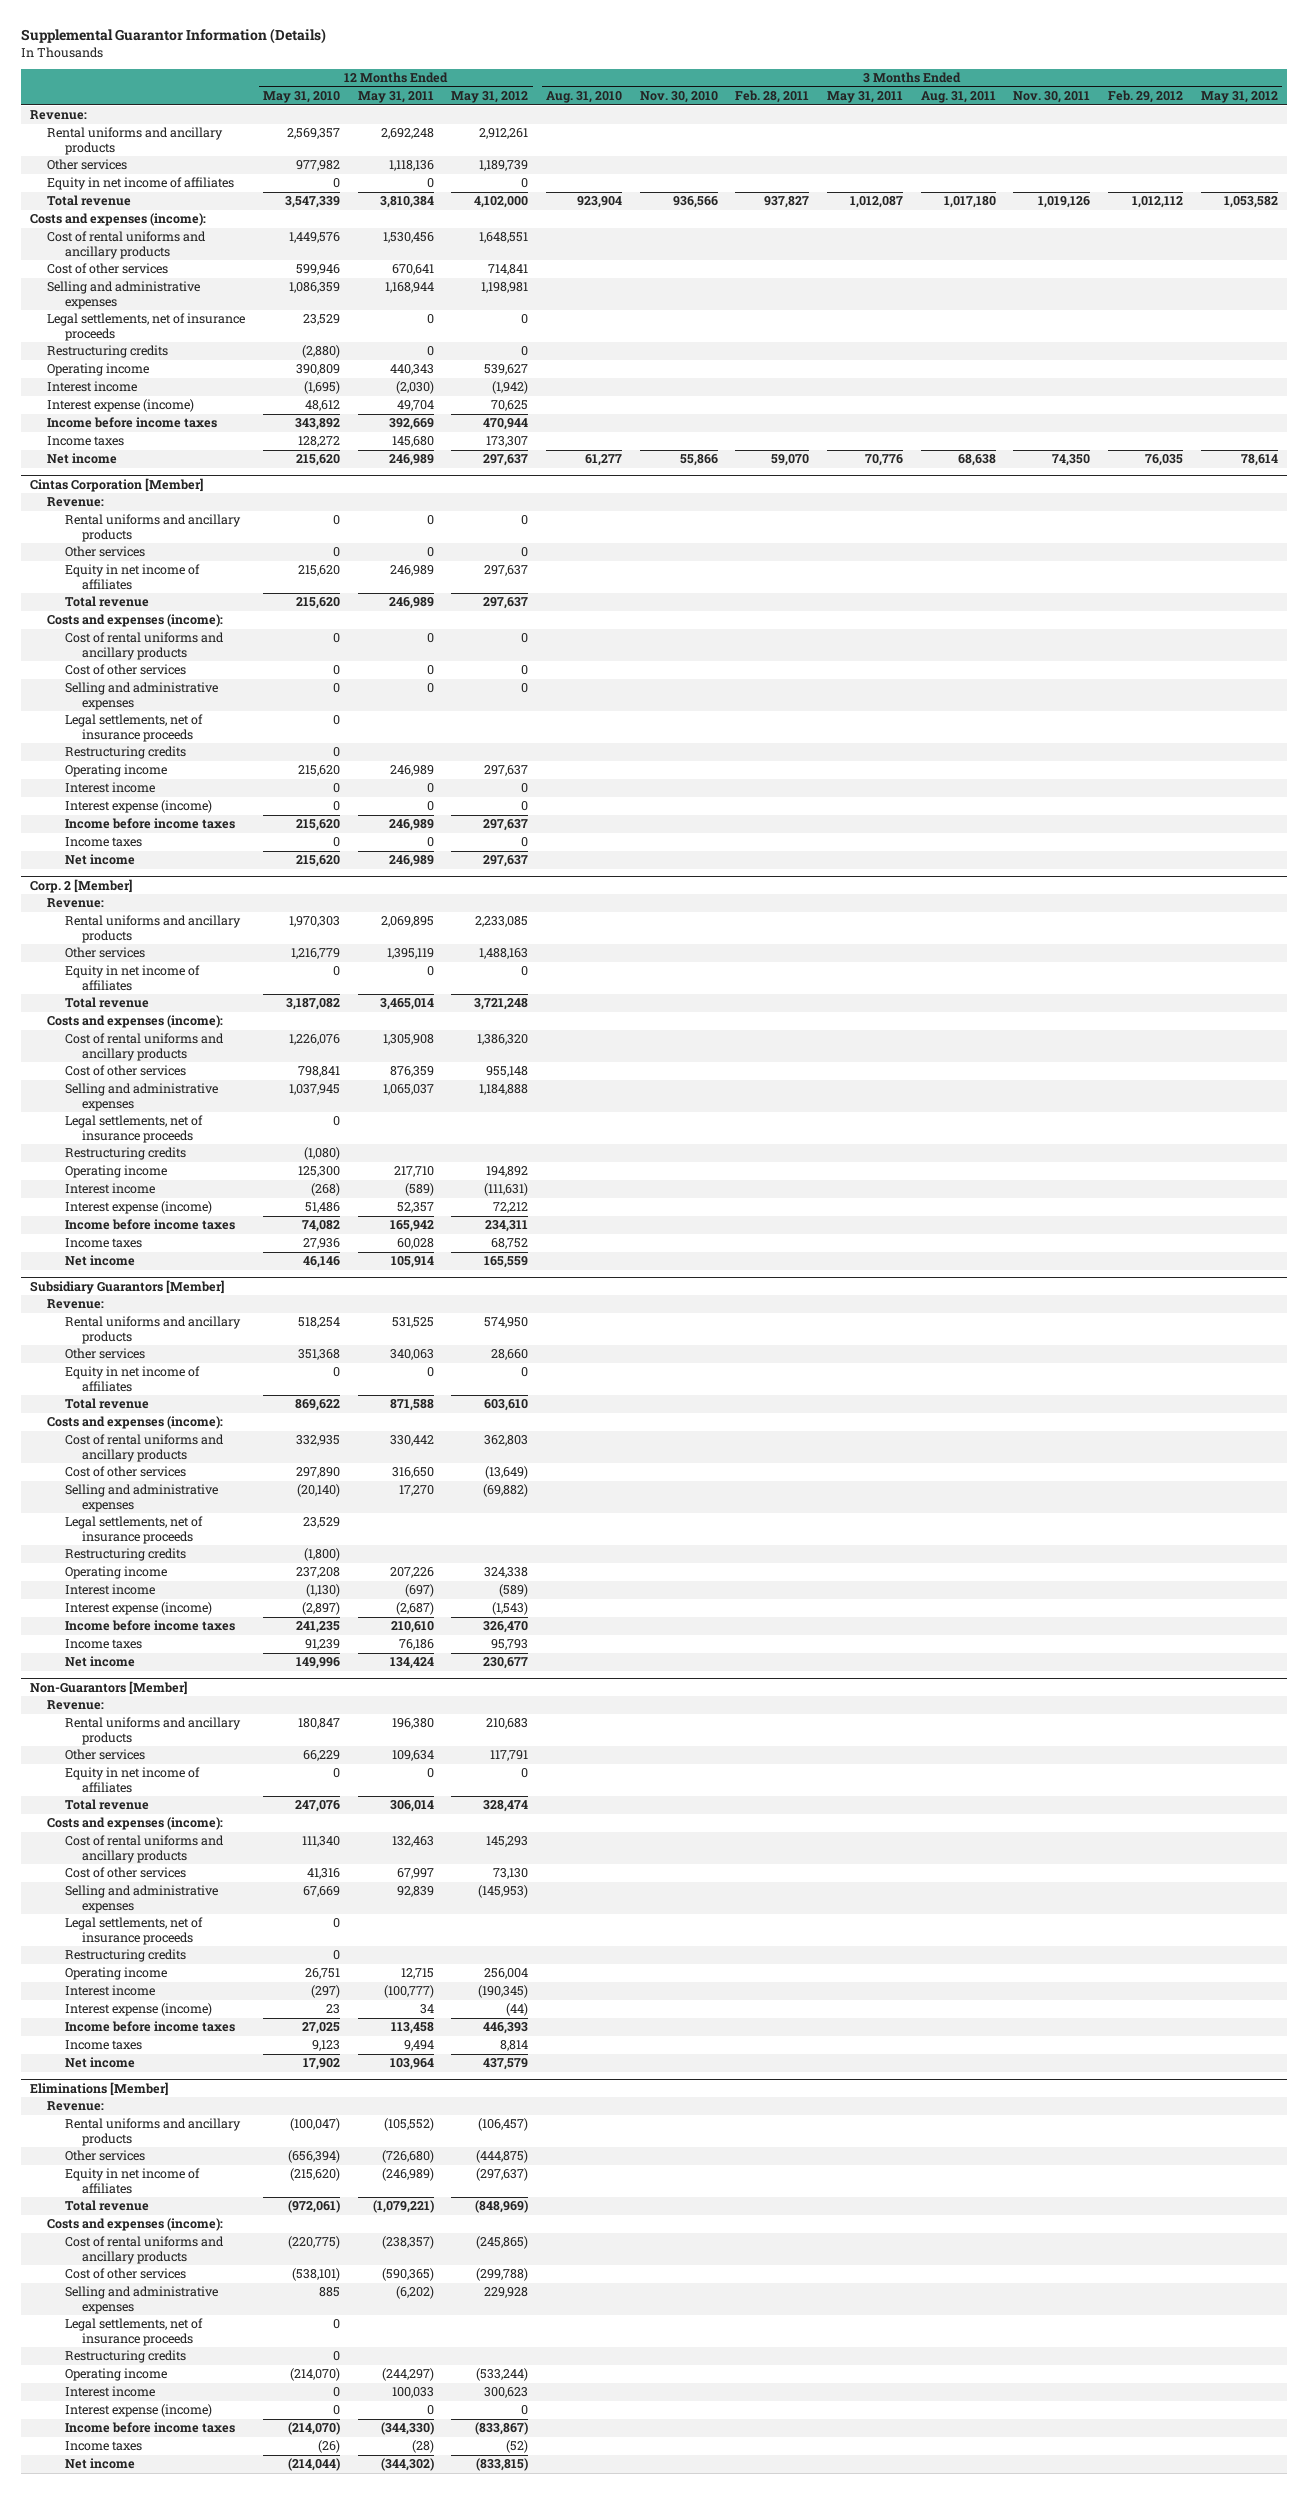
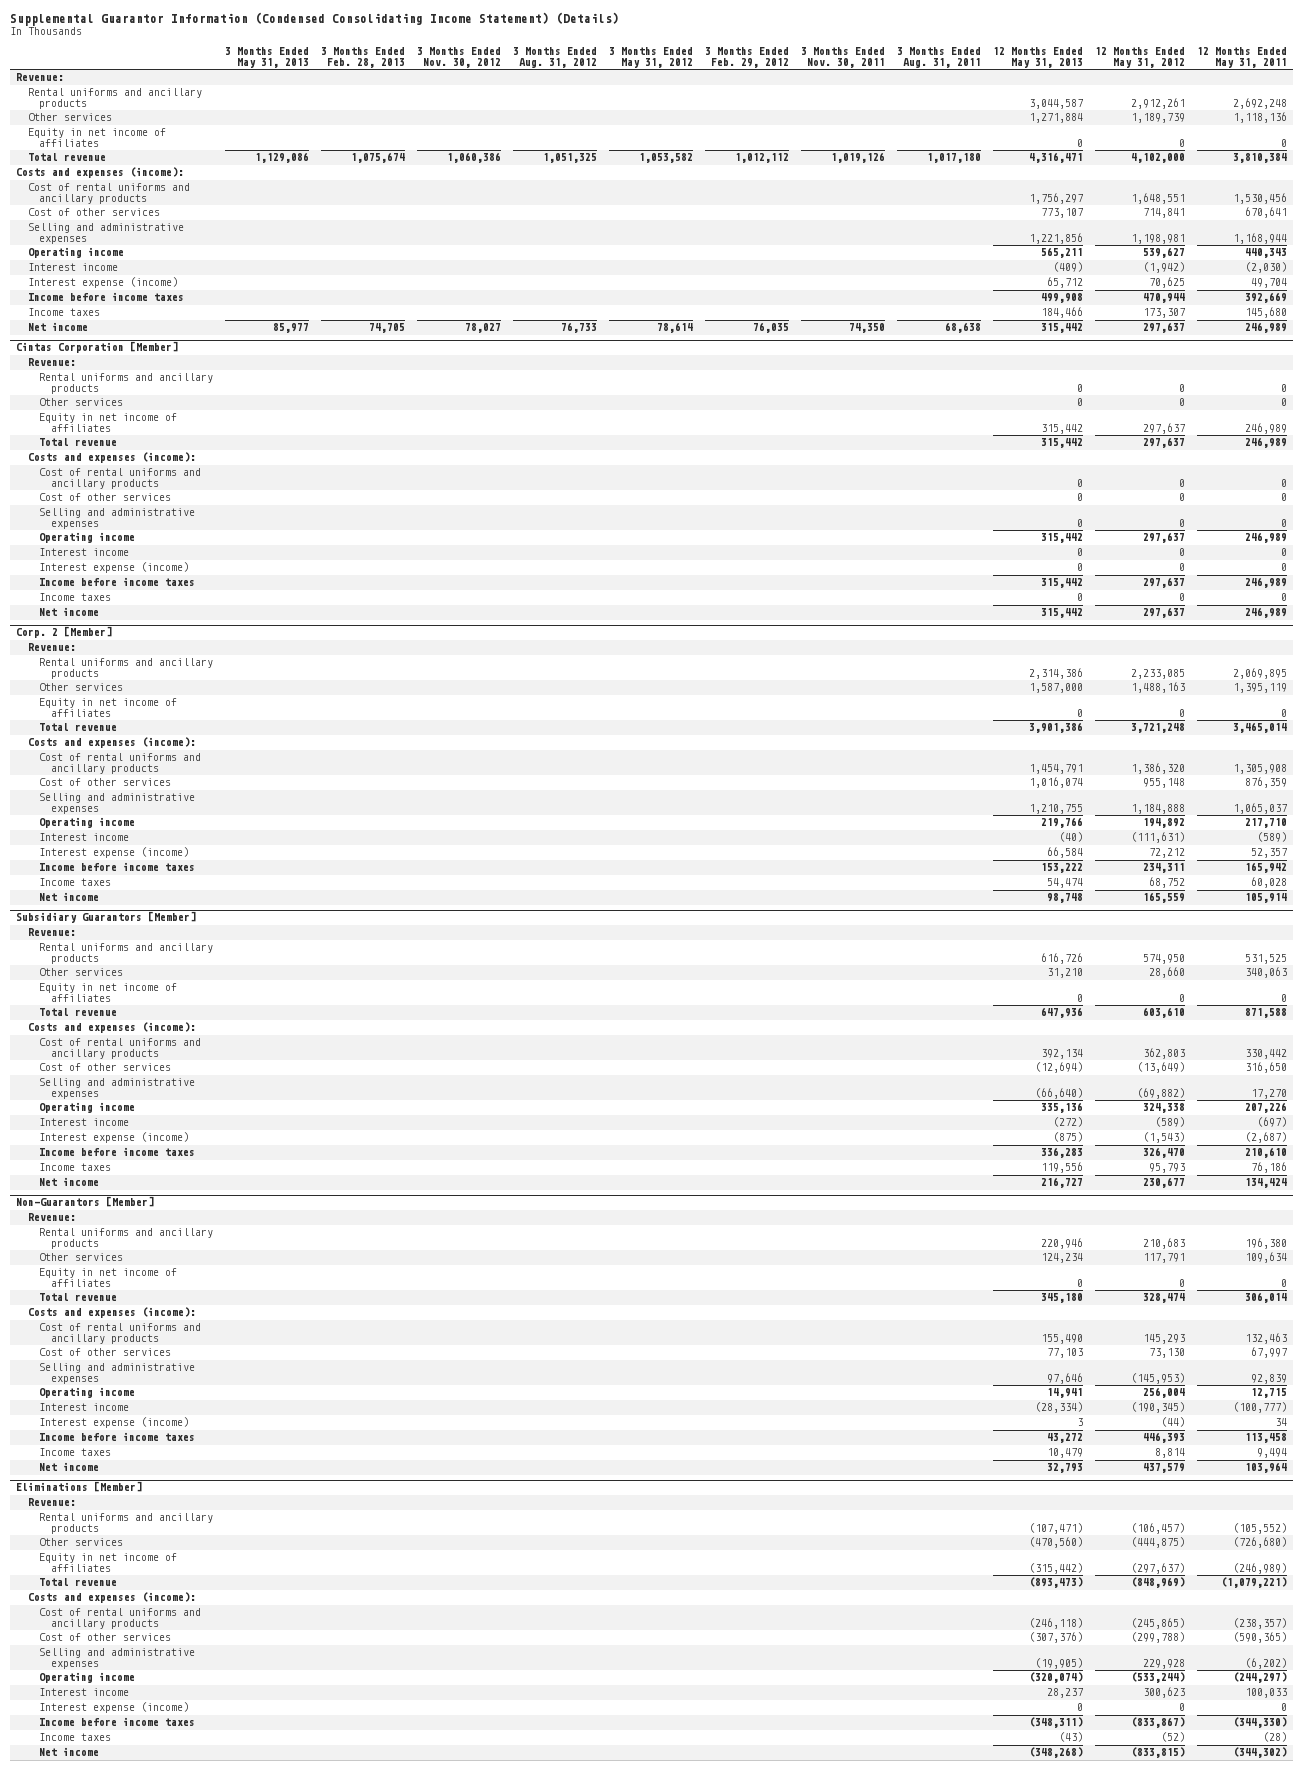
- Supplemental Guarantor Information (Details)
+ Supplemental Guarantor Information (Condensed Consolidating Income Statement) (Details)
- | 12 Months Ended May 31, 2010 | 12 Months Ended May 31, 2011 | 12 Months Ended May 31, 2012 | 3 Months Ended Aug. 31, 2010 | 3 Months Ended Nov. 30, 2010 | 3 Months Ended Feb. 28, 2011 | 3 Months Ended May 31, 2011 | 3 Months Ended Aug. 31, 2011 | 3 Months Ended Nov. 30, 2011 | 3 Months Ended Feb. 29, 2012 | 3 Months Ended May 31, 2012
+ | 3 Months Ended May 31, 2013 | 3 Months Ended Feb. 28, 2013 | 3 Months Ended Nov. 30, 2012 | 3 Months Ended Aug. 31, 2012 | 3 Months Ended May 31, 2012 | 3 Months Ended Feb. 29, 2012 | 3 Months Ended Nov. 30, 2011 | 3 Months Ended Aug. 31, 2011 | 12 Months Ended May 31, 2013 | 12 Months Ended May 31, 2012 | 12 Months Ended May 31, 2011
- Legal settlements, net of insurance proceeds | 23,529 | 0 | 0 | | | | | | | |
- Restructuring credits | (2,880) | 0 | 0 | | | | | | | |
@ Cintas Corporation [Member]
- Legal settlements, net of insurance proceeds | 0 | | | | | | | | | |
- Restructuring credits | 0 | | | | | | | | | |
@ Corp. 2 [Member]
- Legal settlements, net of insurance proceeds | 0 | | | | | | | | | |
- Restructuring credits | (1,080) | | | | | | | | | |
@ Subsidiary Guarantors [Member]
- Legal settlements, net of insurance proceeds | 23,529 | | | | | | | | | |
- Restructuring credits | (1,800) | | | | | | | | | |
@ Non-Guarantors [Member]
- Legal settlements, net of insurance proceeds | 0 | | | | | | | | | |
- Restructuring credits | 0 | | | | | | | | | |
@ Eliminations [Member]
- Legal settlements, net of insurance proceeds | 0 | | | | | | | | | |
- Restructuring credits | 0 | | | | | | | | | |

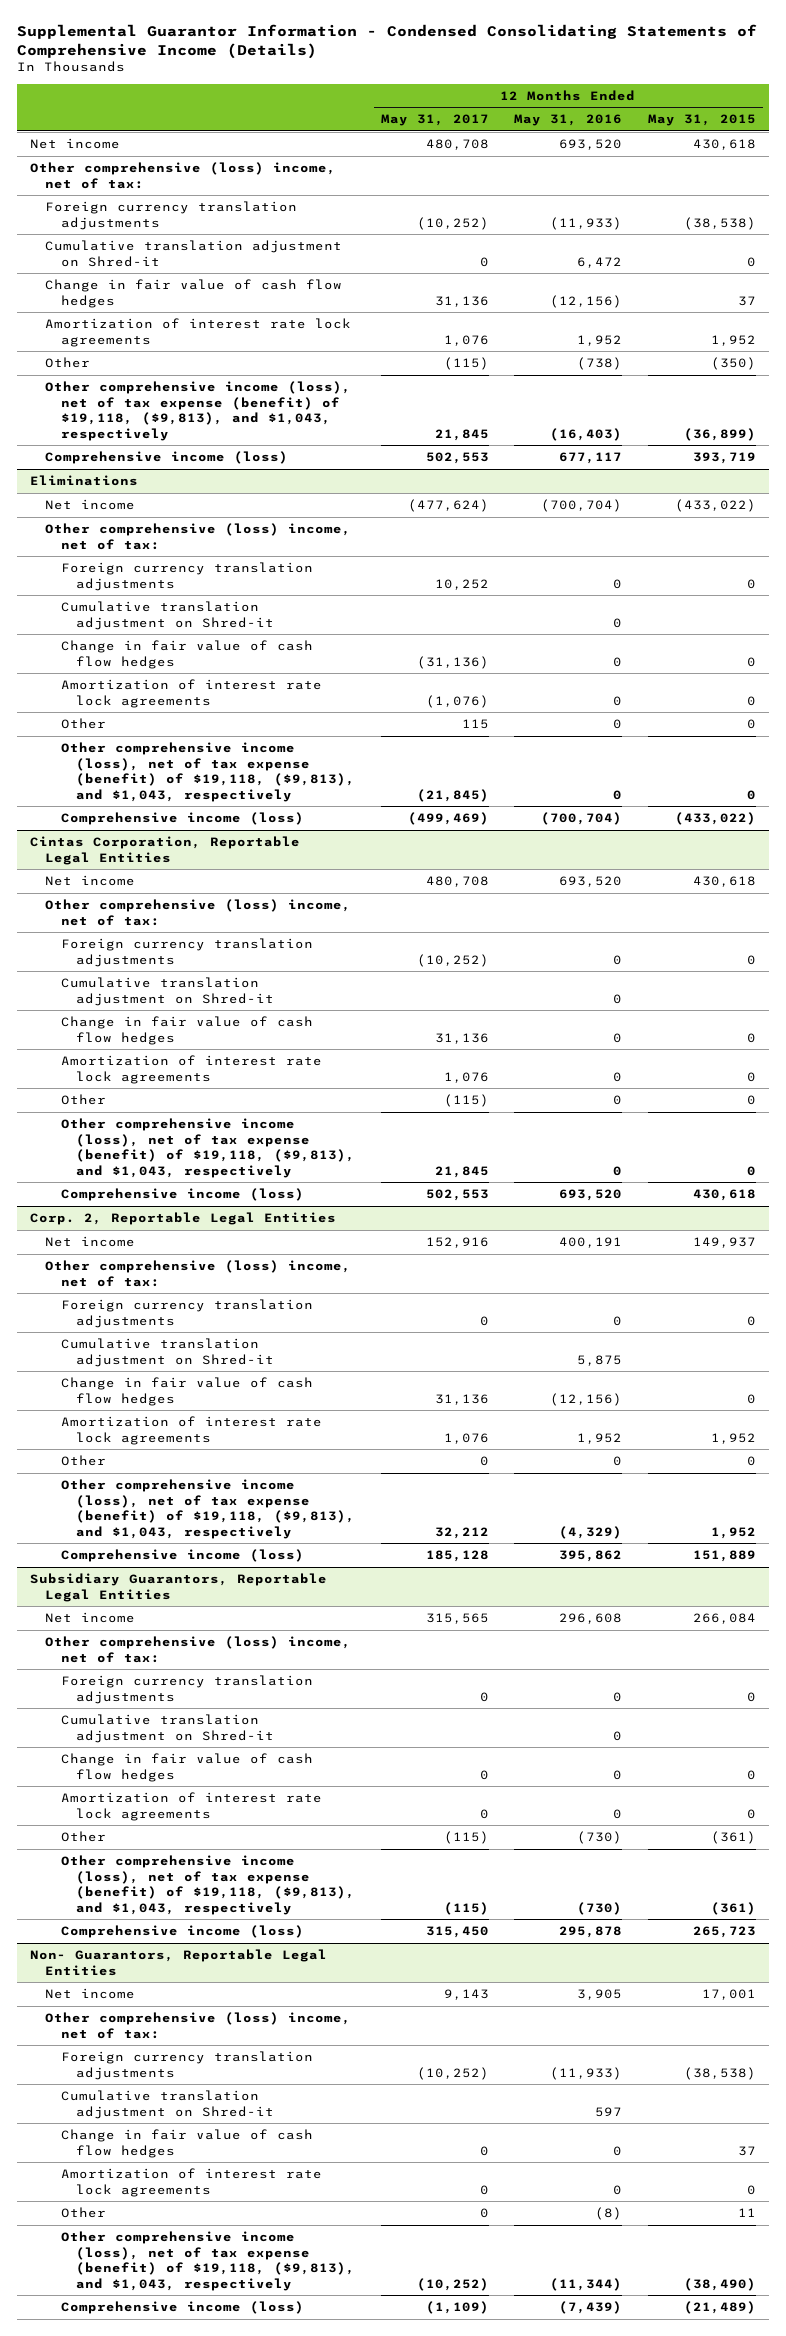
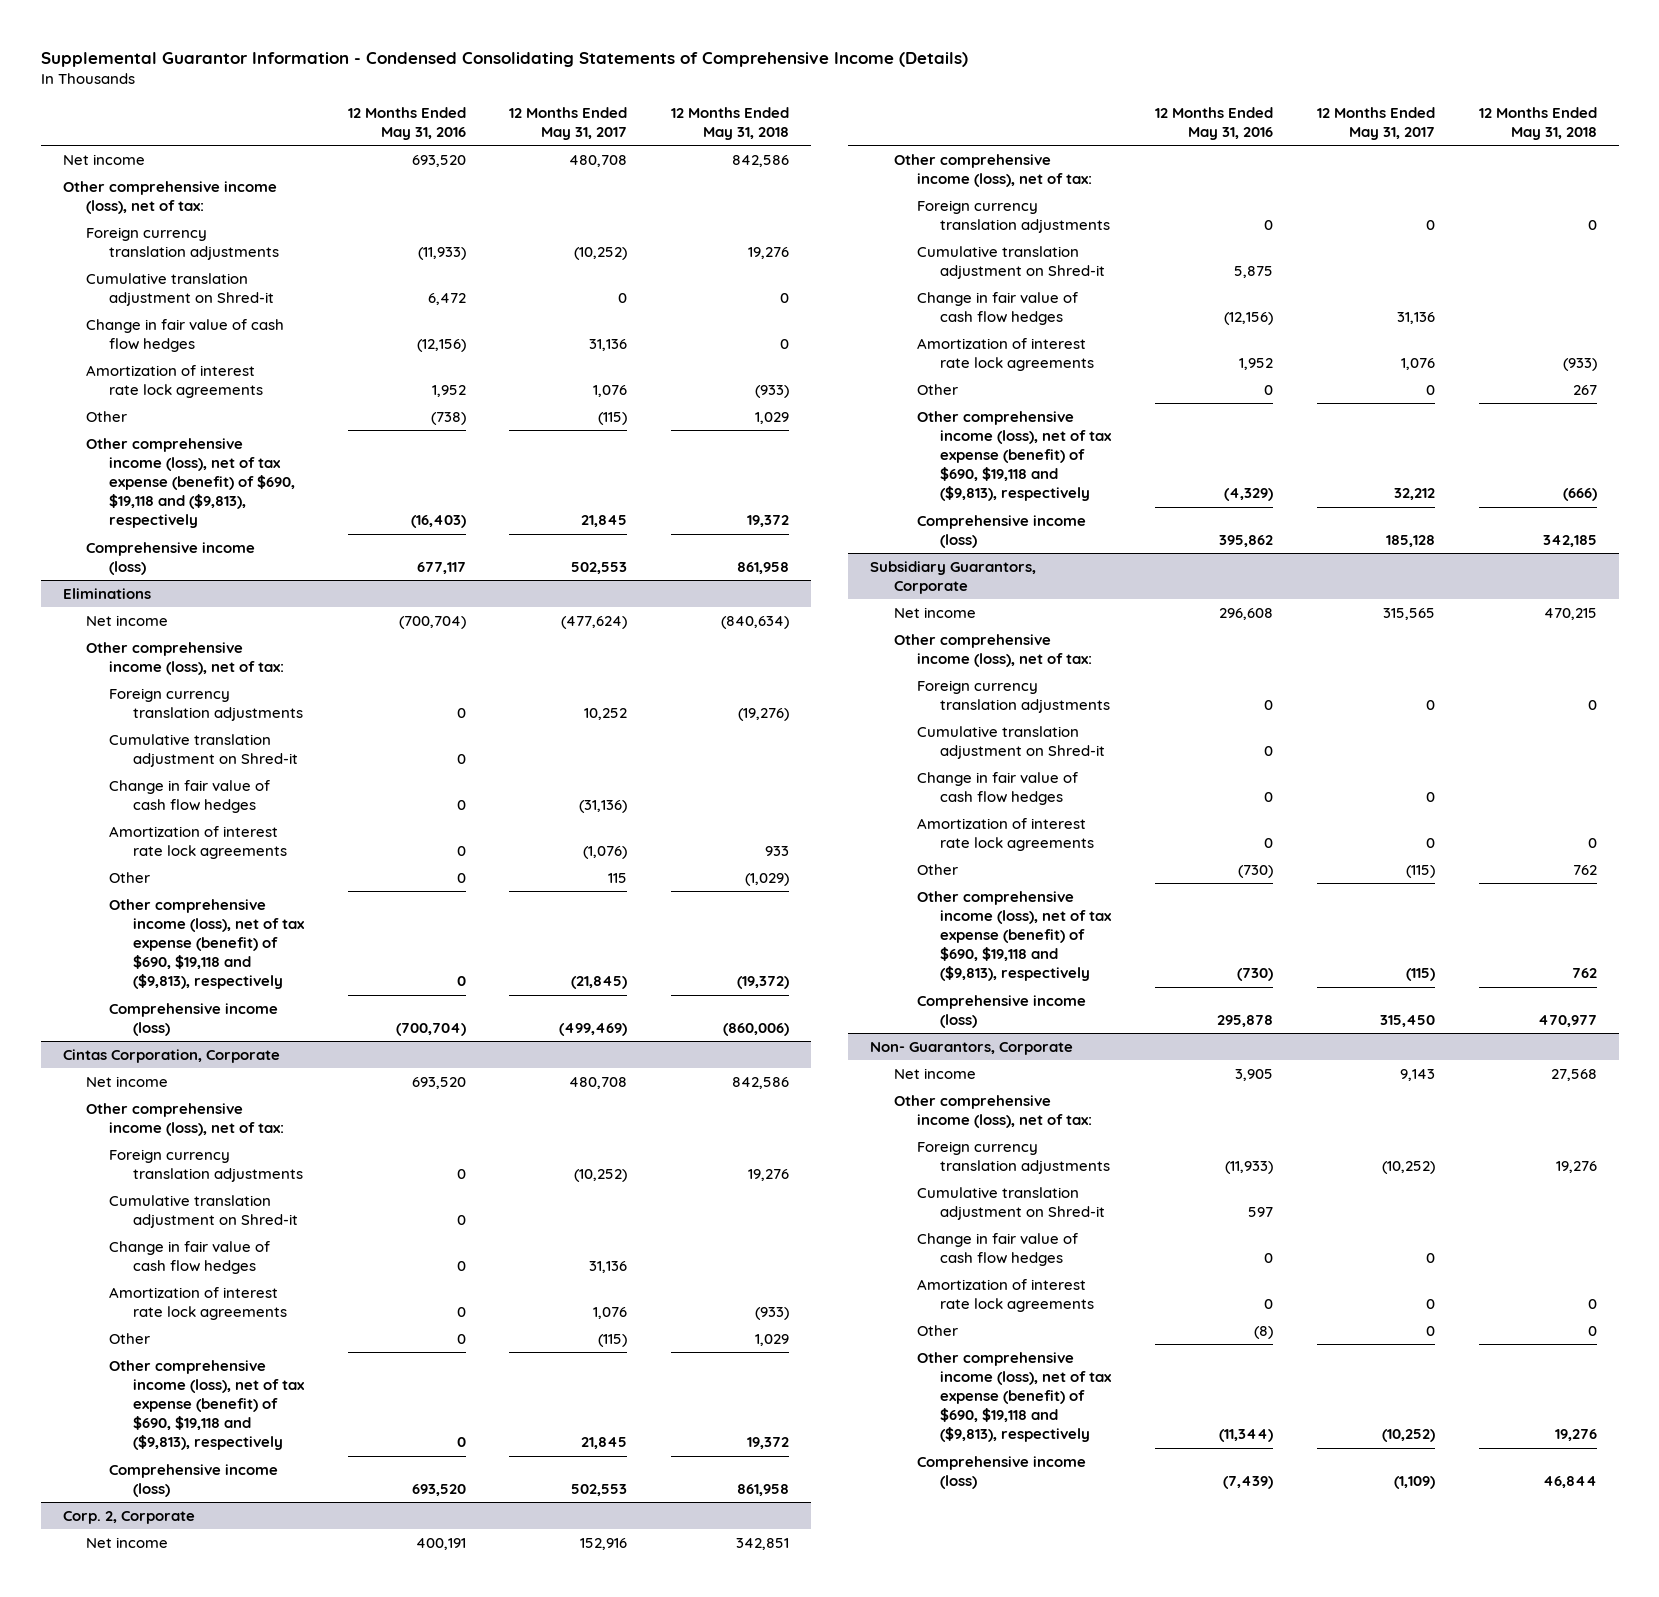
- | 12 Months Ended May 31, 2017 | 12 Months Ended May 31, 2016 | 12 Months Ended May 31, 2015
+ | 12 Months Ended May 31, 2016 | 12 Months Ended May 31, 2017 | 12 Months Ended May 31, 2018
- Other comprehensive (loss) income, net of tax:
+ Other comprehensive income (loss), net of tax:
- Other comprehensive income (loss), net of tax expense (benefit) of $19,118, ($9,813), and $1,043, respectively | 21,845 | (16,403) | (36,899)
+ Other comprehensive income (loss), net of tax expense (benefit) of $690, $19,118 and ($9,813), respectively | (16,403) | 21,845 | 19,372
@ Eliminations
- Other comprehensive (loss) income, net of tax:
+ Other comprehensive income (loss), net of tax:
- Other comprehensive income (loss), net of tax expense (benefit) of $19,118, ($9,813), and $1,043, respectively | (21,845) | 0 | 0
+ Other comprehensive income (loss), net of tax expense (benefit) of $690, $19,118 and ($9,813), respectively | 0 | (21,845) | (19,372)
- Cintas Corporation, Reportable Legal Entities
+ Cintas Corporation, Corporate
- Other comprehensive (loss) income, net of tax:
+ Other comprehensive income (loss), net of tax:
- Other comprehensive income (loss), net of tax expense (benefit) of $19,118, ($9,813), and $1,043, respectively | 21,845 | 0 | 0
+ Other comprehensive income (loss), net of tax expense (benefit) of $690, $19,118 and ($9,813), respectively | 0 | 21,845 | 19,372
- Corp. 2, Reportable Legal Entities
+ Corp. 2, Corporate
- Other comprehensive (loss) income, net of tax:
+ Other comprehensive income (loss), net of tax:
- Other comprehensive income (loss), net of tax expense (benefit) of $19,118, ($9,813), and $1,043, respectively | 32,212 | (4,329) | 1,952
+ Other comprehensive income (loss), net of tax expense (benefit) of $690, $19,118 and ($9,813), respectively | (4,329) | 32,212 | (666)
- Subsidiary Guarantors, Reportable Legal Entities
+ Subsidiary Guarantors, Corporate
- Other comprehensive (loss) income, net of tax:
+ Other comprehensive income (loss), net of tax:
- Other comprehensive income (loss), net of tax expense (benefit) of $19,118, ($9,813), and $1,043, respectively | (115) | (730) | (361)
+ Other comprehensive income (loss), net of tax expense (benefit) of $690, $19,118 and ($9,813), respectively | (730) | (115) | 762
- Non- Guarantors, Reportable Legal Entities
+ Non- Guarantors, Corporate
- Other comprehensive (loss) income, net of tax:
+ Other comprehensive income (loss), net of tax:
- Other comprehensive income (loss), net of tax expense (benefit) of $19,118, ($9,813), and $1,043, respectively | (10,252) | (11,344) | (38,490)
+ Other comprehensive income (loss), net of tax expense (benefit) of $690, $19,118 and ($9,813), respectively | (11,344) | (10,252) | 19,276

